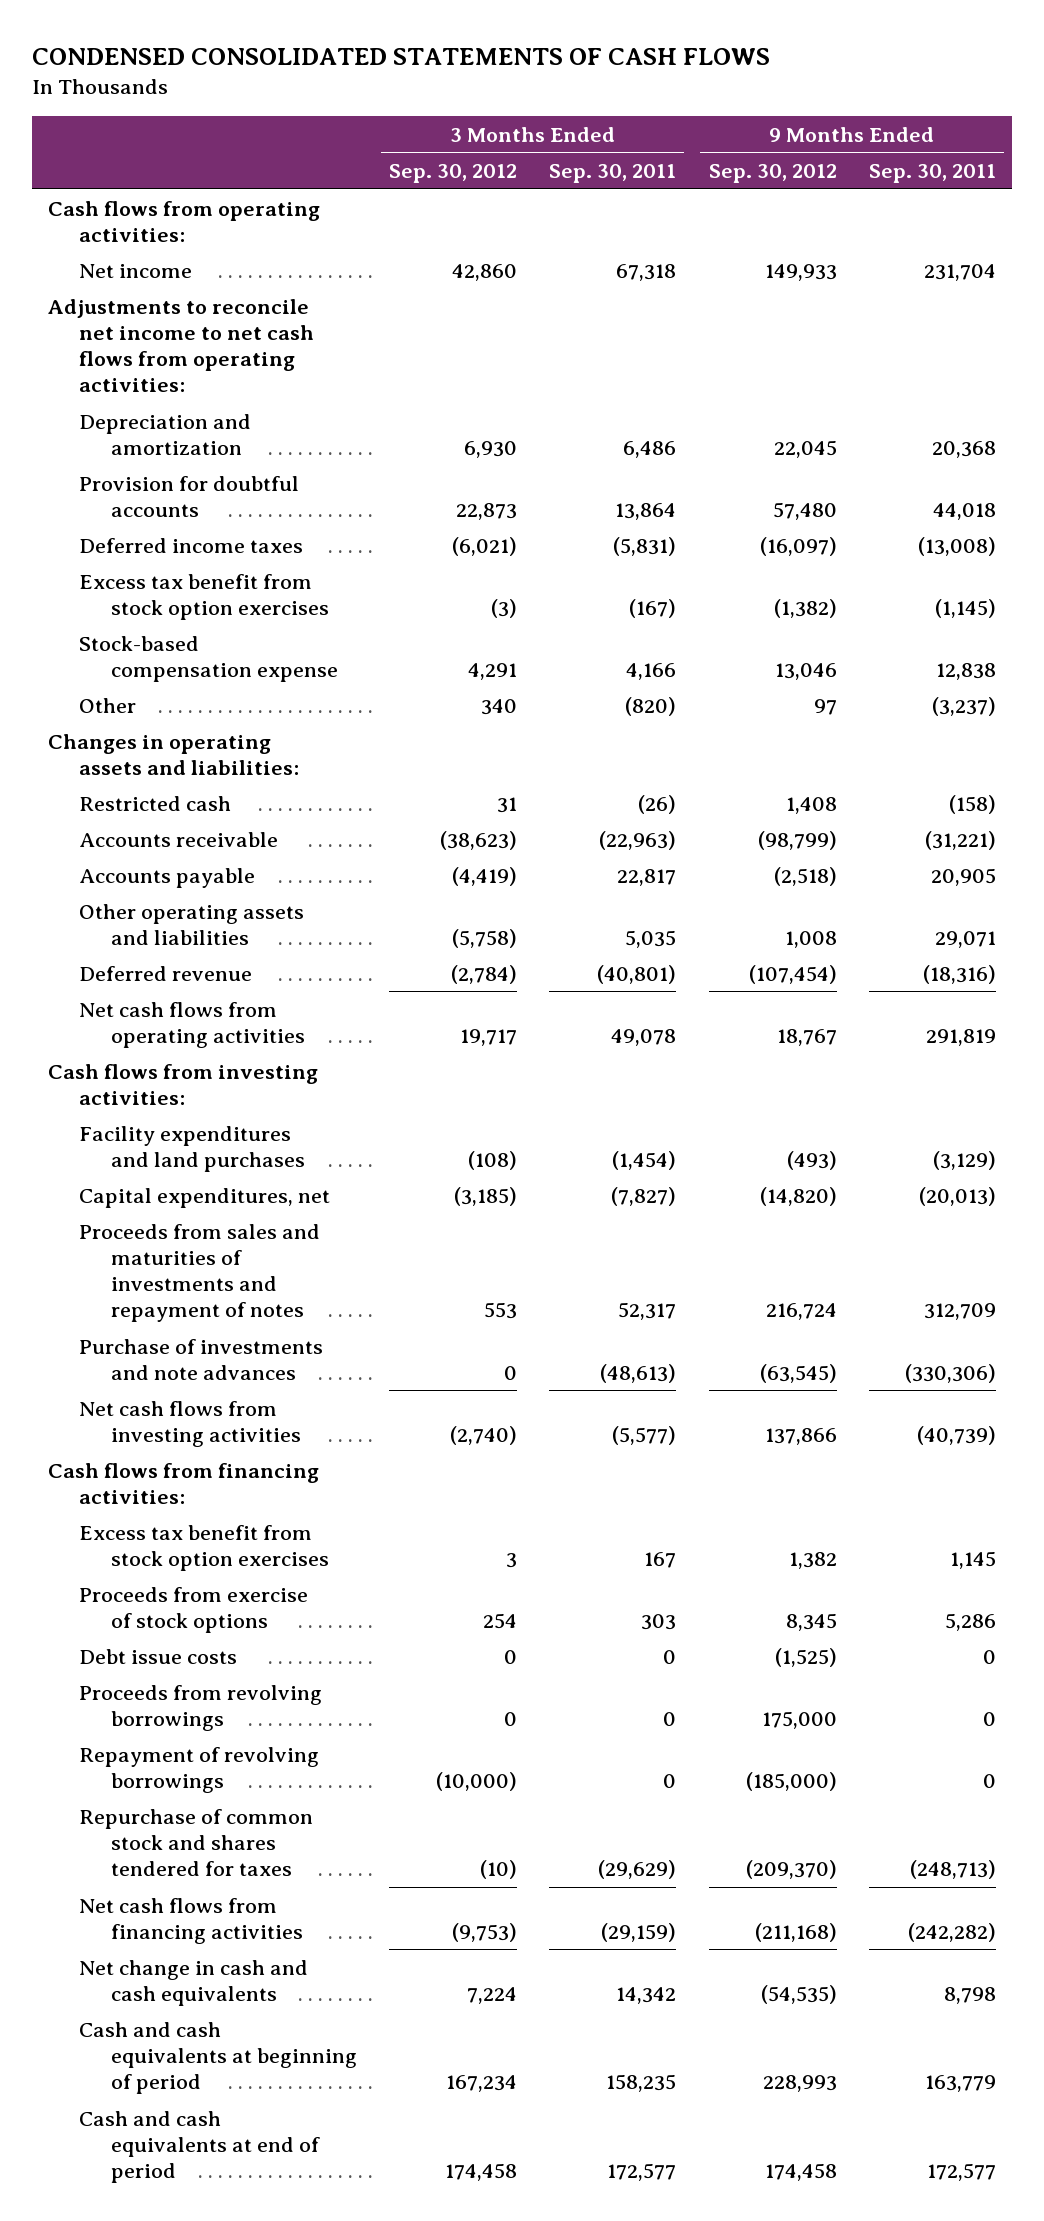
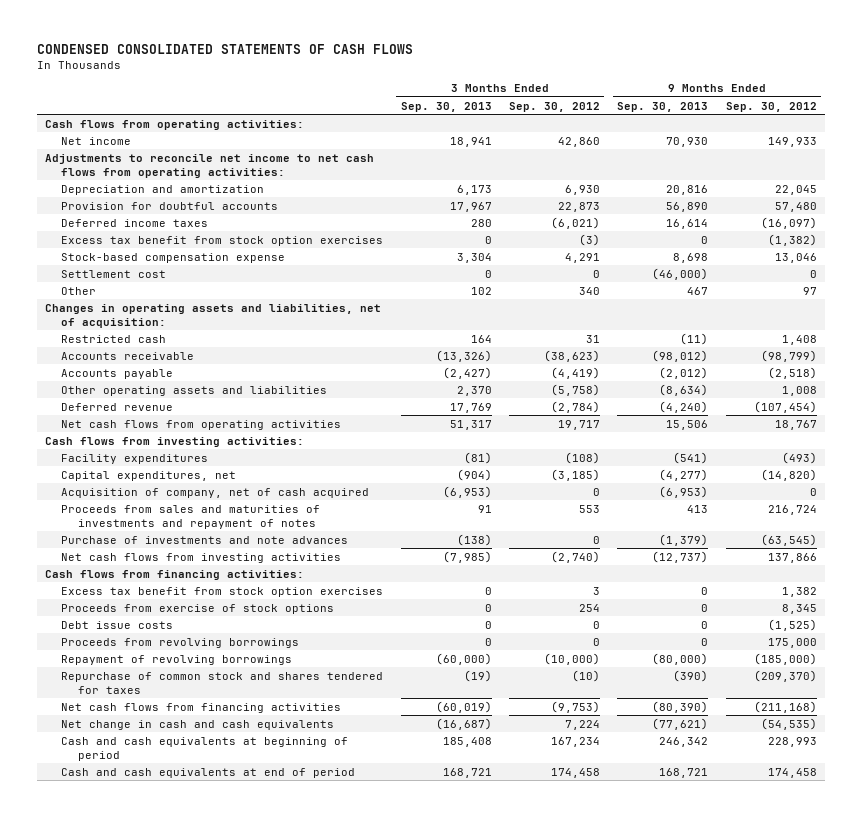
- | 3 Months Ended Sep. 30, 2012 | 3 Months Ended Sep. 30, 2011 | 9 Months Ended Sep. 30, 2012 | 9 Months Ended Sep. 30, 2011
+ | 3 Months Ended Sep. 30, 2013 | 3 Months Ended Sep. 30, 2012 | 9 Months Ended Sep. 30, 2013 | 9 Months Ended Sep. 30, 2012
+ Settlement cost | 0 | 0 | (46,000) | 0
- Changes in operating assets and liabilities:
+ Changes in operating assets and liabilities, net of acquisition:
- Facility expenditures and land purchases | (108) | (1,454) | (493) | (3,129)
+ Facility expenditures | (81) | (108) | (541) | (493)
+ Acquisition of company, net of cash acquired | (6,953) | 0 | (6,953) | 0

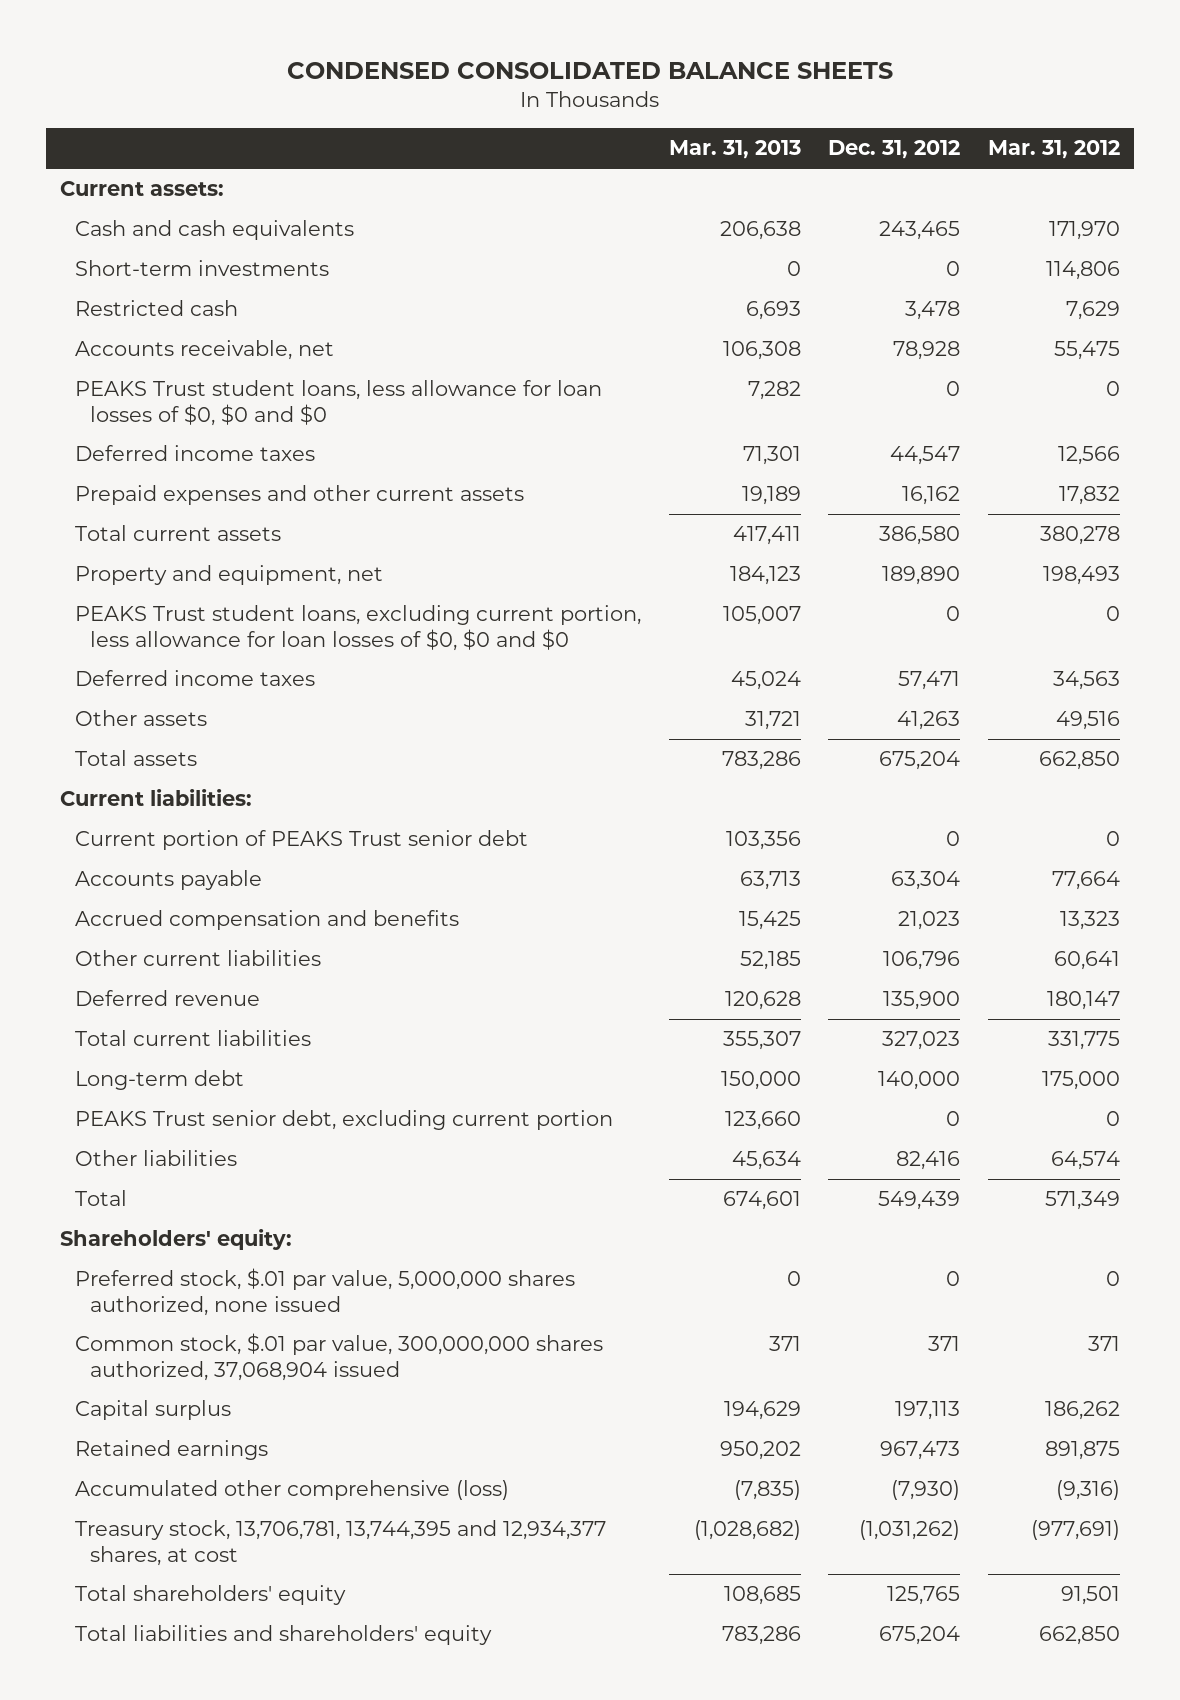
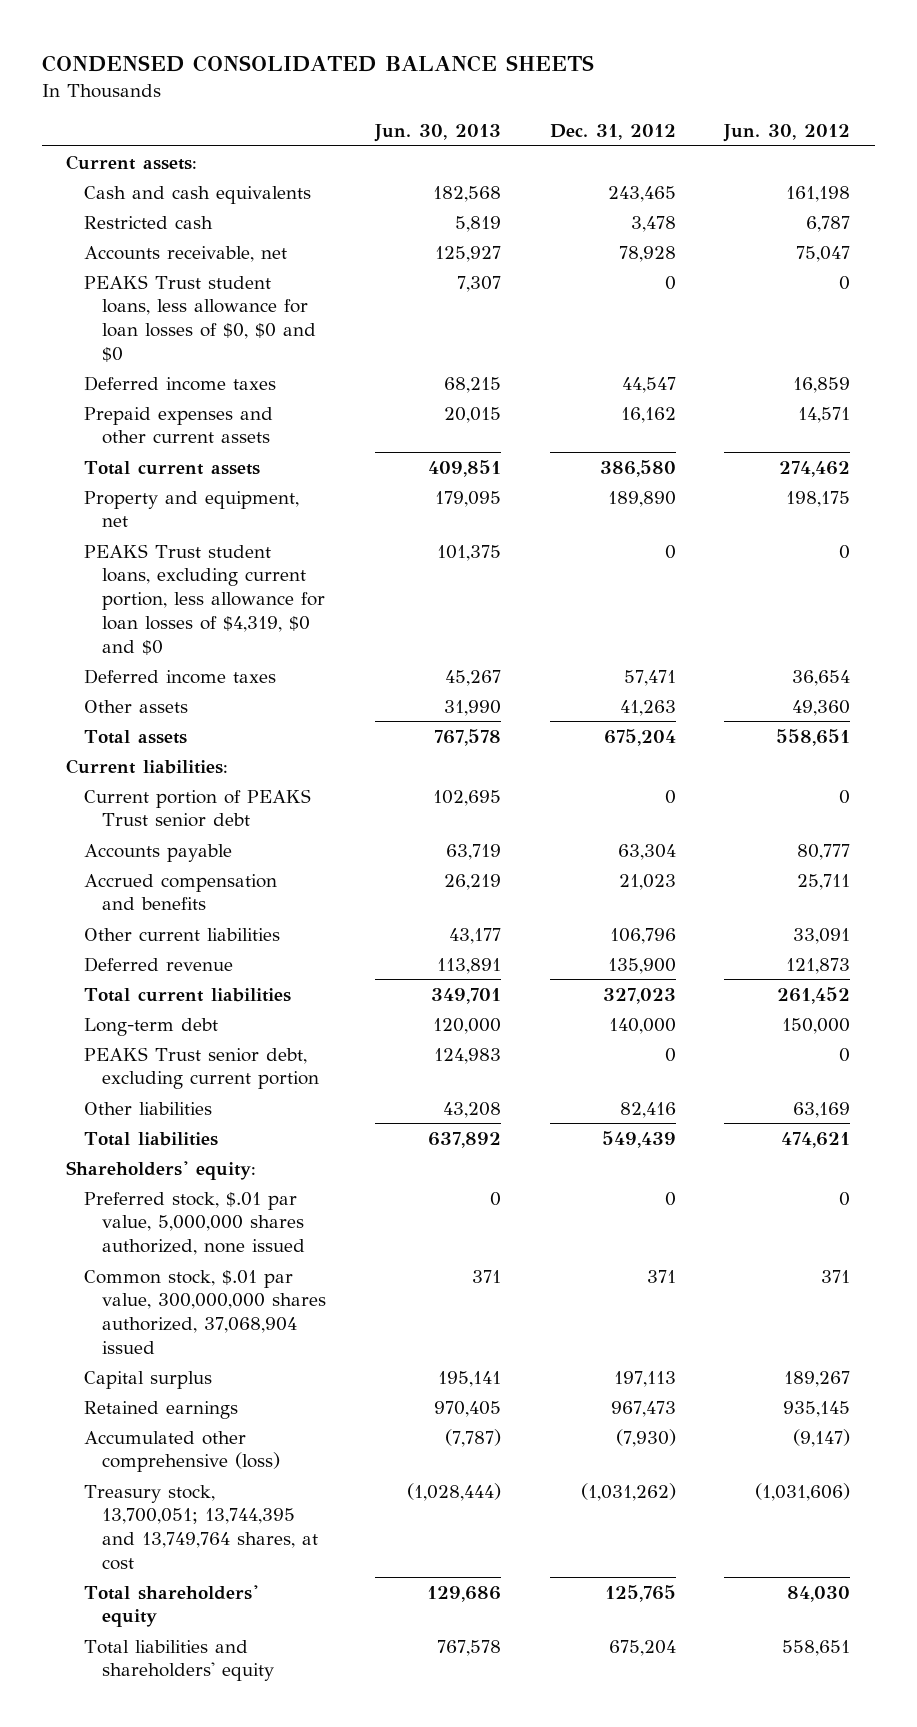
- | Mar. 31, 2013 | Dec. 31, 2012 | Mar. 31, 2012
+ | Jun. 30, 2013 | Dec. 31, 2012 | Jun. 30, 2012
- Short-term investments | 0 | 0 | 114,806
- PEAKS Trust student loans, excluding current portion, less allowance for loan losses of $0, $0 and $0 | 105,007 | 0 | 0
+ PEAKS Trust student loans, excluding current portion, less allowance for loan losses of $4,319, $0 and $0 | 101,375 | 0 | 0
- Total | 674,601 | 549,439 | 571,349
+ Total liabilities | 637,892 | 549,439 | 474,621
- Treasury stock, 13,706,781, 13,744,395 and 12,934,377 shares, at cost | (1,028,682) | (1,031,262) | (977,691)
+ Treasury stock, 13,700,051; 13,744,395 and 13,749,764 shares, at cost | (1,028,444) | (1,031,262) | (1,031,606)

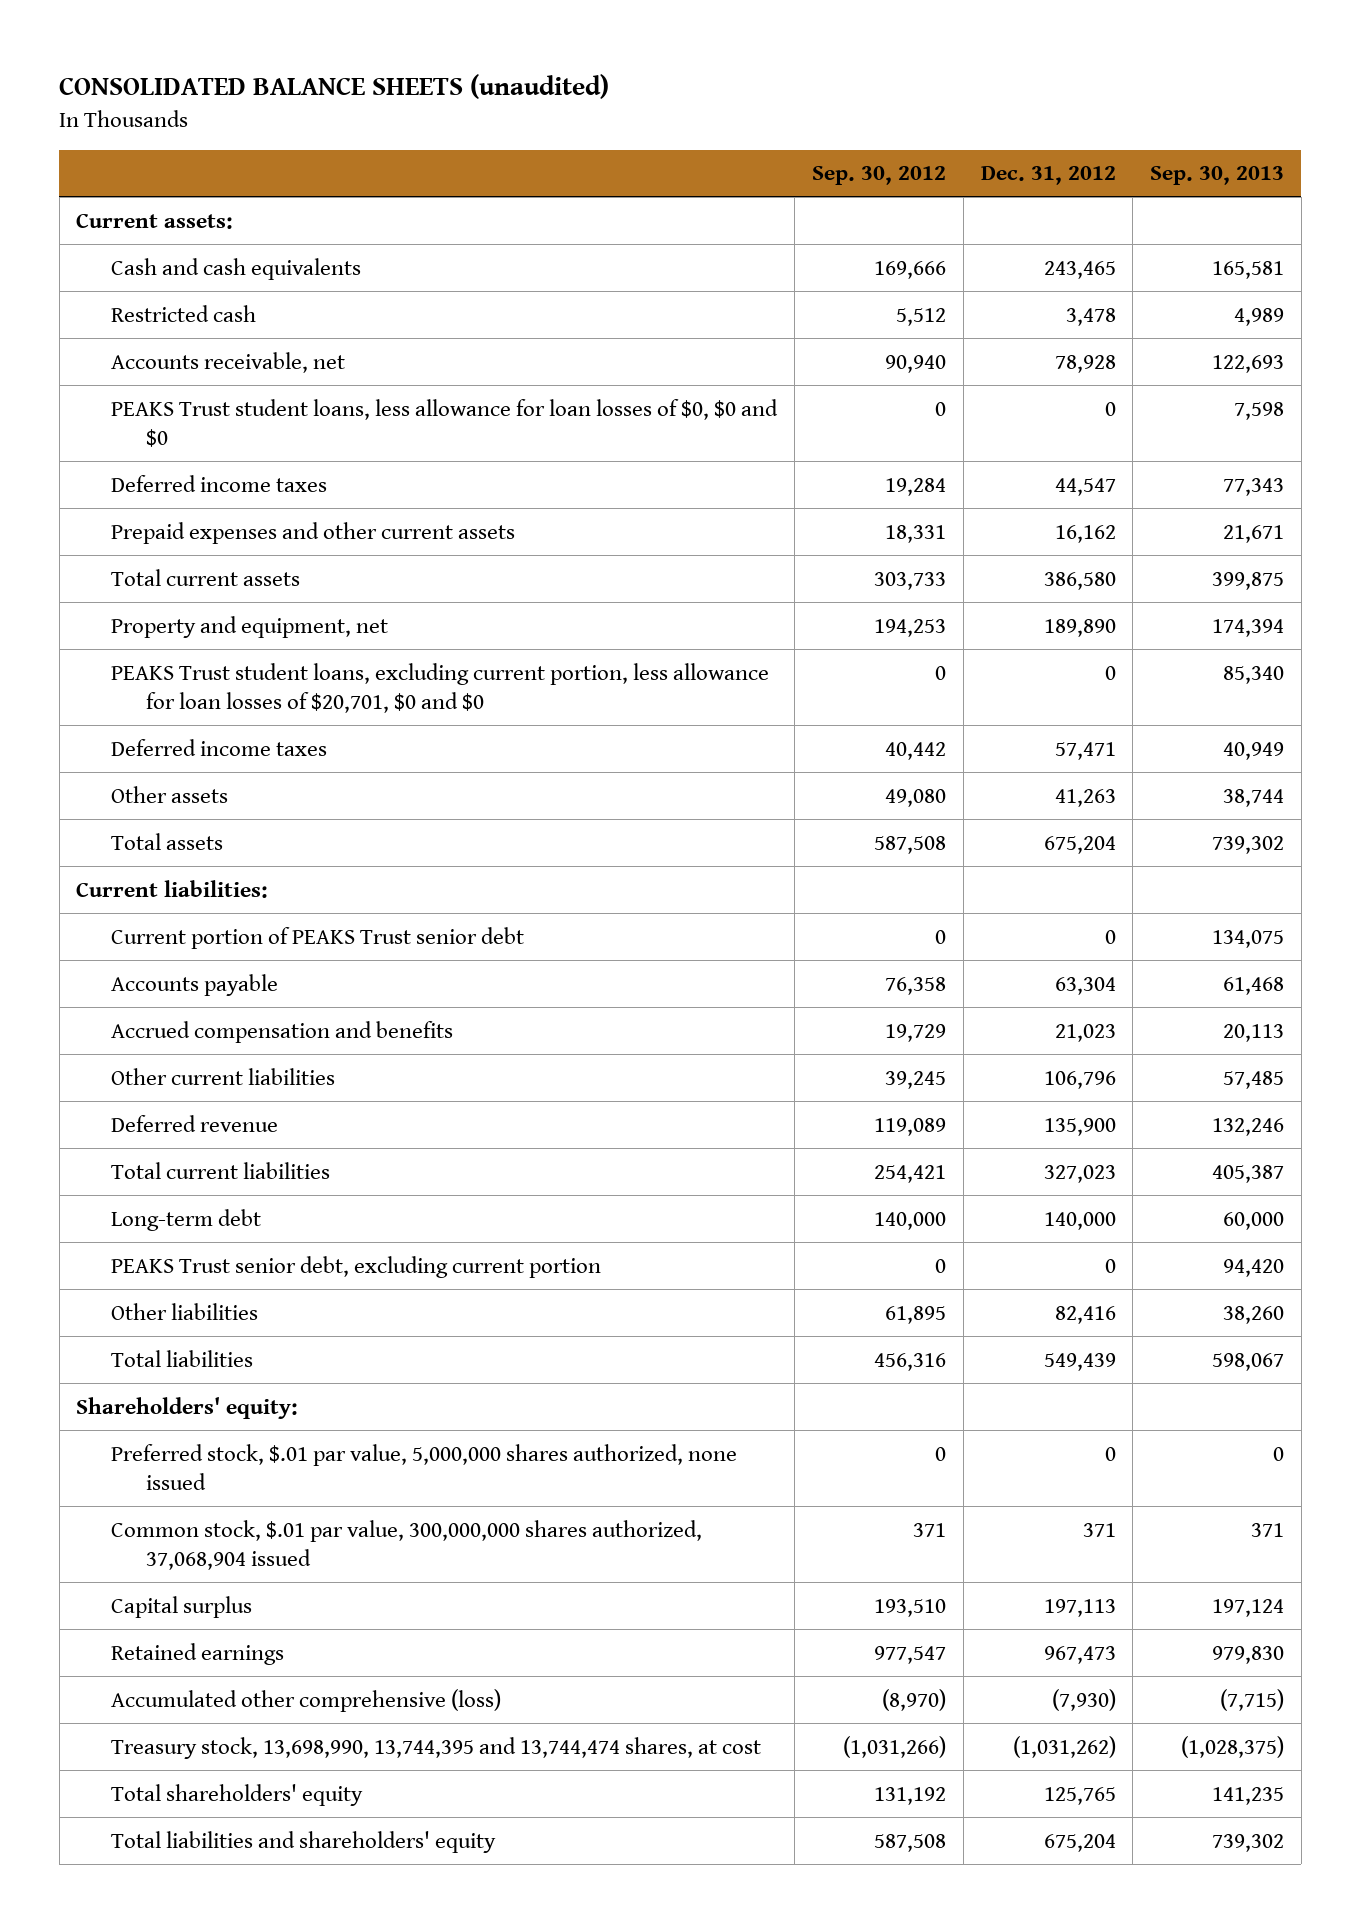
- CONDENSED CONSOLIDATED BALANCE SHEETS
+ CONSOLIDATED BALANCE SHEETS (unaudited)
- | Jun. 30, 2013 | Dec. 31, 2012 | Jun. 30, 2012
+ | Sep. 30, 2012 | Dec. 31, 2012 | Sep. 30, 2013
- PEAKS Trust student loans, excluding current portion, less allowance for loan losses of $4,319, $0 and $0 | 101,375 | 0 | 0
+ PEAKS Trust student loans, excluding current portion, less allowance for loan losses of $20,701, $0 and $0 | 0 | 0 | 85,340
- Treasury stock, 13,700,051; 13,744,395 and 13,749,764 shares, at cost | (1,028,444) | (1,031,262) | (1,031,606)
+ Treasury stock, 13,698,990, 13,744,395 and 13,744,474 shares, at cost | (1,031,266) | (1,031,262) | (1,028,375)

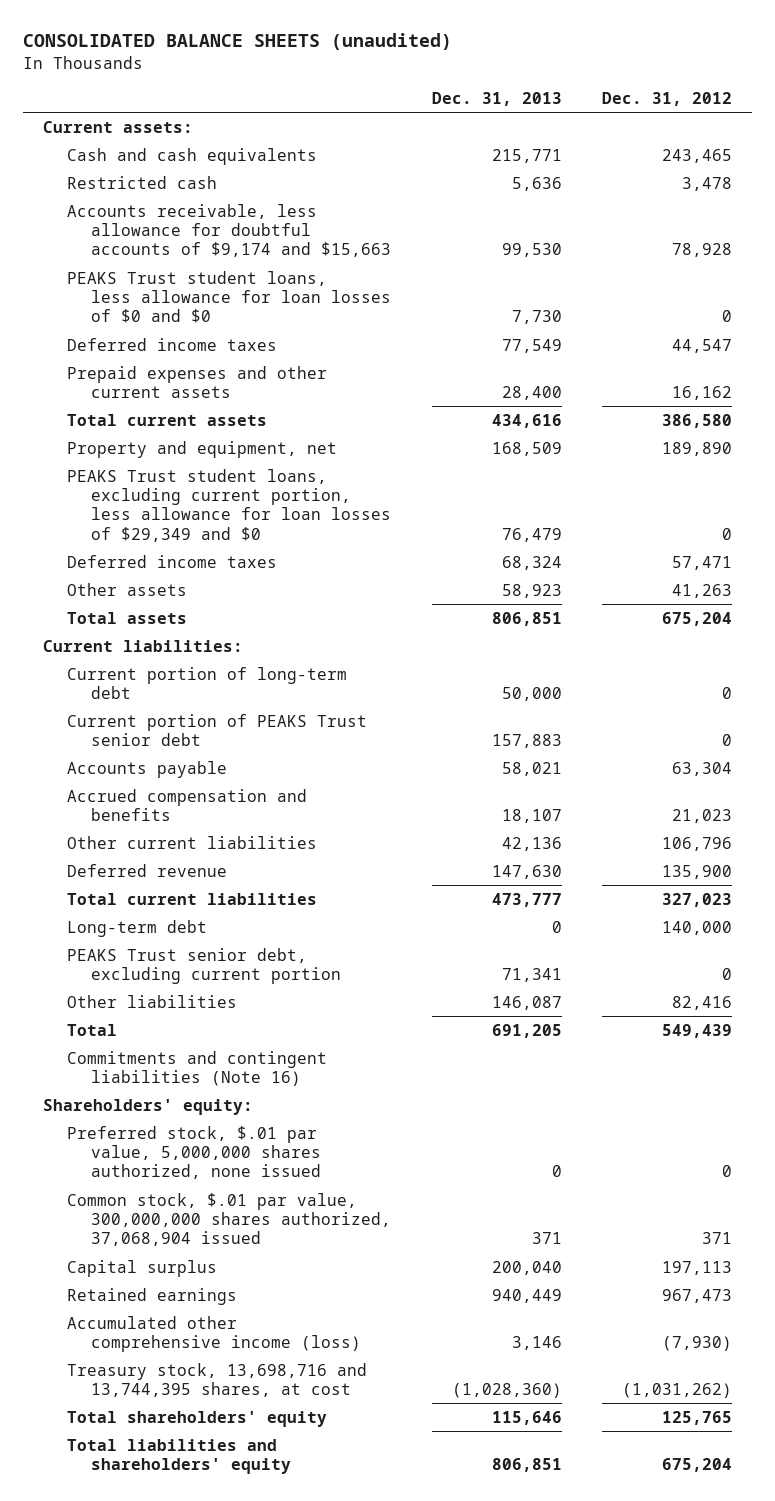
- | Sep. 30, 2012 | Dec. 31, 2012 | Sep. 30, 2013
+ | Dec. 31, 2013 | Dec. 31, 2012
- Accounts receivable, net | 90,940 | 78,928 | 122,693
- PEAKS Trust student loans, less allowance for loan losses of $0, $0 and $0 | 0 | 0 | 7,598
+ Accounts receivable, less allowance for doubtful accounts of $9,174 and $15,663 | 99,530 | 78,928
+ PEAKS Trust student loans, less allowance for loan losses of $0 and $0 | 7,730 | 0
- PEAKS Trust student loans, excluding current portion, less allowance for loan losses of $20,701, $0 and $0 | 0 | 0 | 85,340
+ PEAKS Trust student loans, excluding current portion, less allowance for loan losses of $29,349 and $0 | 76,479 | 0
+ Current portion of long-term debt | 50,000 | 0
- Total liabilities | 456,316 | 549,439 | 598,067
+ Total | 691,205 | 549,439
+ Commitments and contingent liabilities (Note 16)
- Accumulated other comprehensive (loss) | (8,970) | (7,930) | (7,715)
- Treasury stock, 13,698,990, 13,744,395 and 13,744,474 shares, at cost | (1,031,266) | (1,031,262) | (1,028,375)
+ Accumulated other comprehensive income (loss) | 3,146 | (7,930)
+ Treasury stock, 13,698,716 and 13,744,395 shares, at cost | (1,028,360) | (1,031,262)

